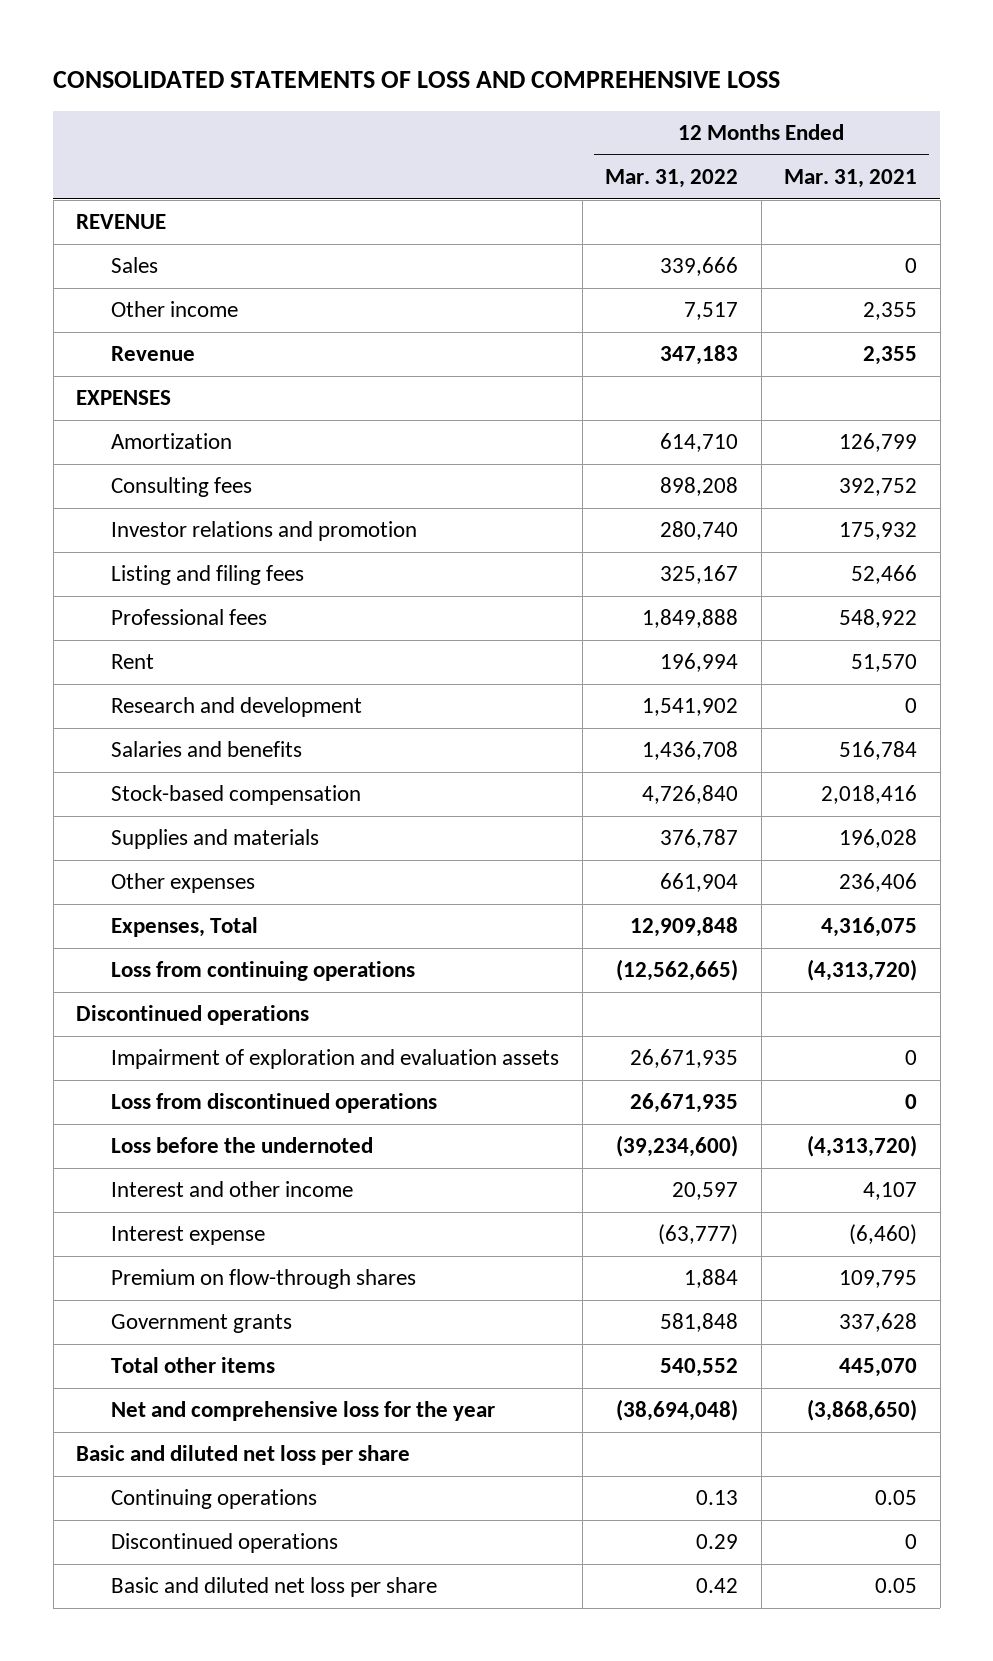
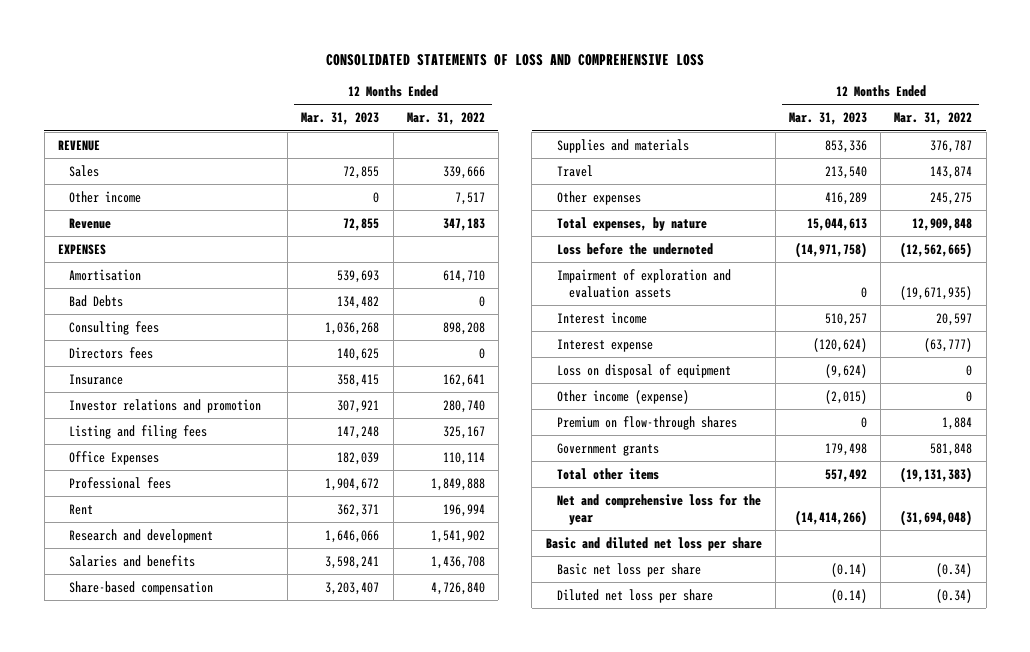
- | 12 Months Ended Mar. 31, 2022 | 12 Months Ended Mar. 31, 2021
+ | 12 Months Ended Mar. 31, 2023 | 12 Months Ended Mar. 31, 2022
- Amortization | 614,710 | 126,799
+ Amortisation | 539,693 | 614,710
+ Bad Debts | 134,482 | 0
+ Directors fees | 140,625 | 0
+ Insurance | 358,415 | 162,641
+ Office Expenses | 182,039 | 110,114
- Stock-based compensation | 4,726,840 | 2,018,416
+ Share-based compensation | 3,203,407 | 4,726,840
- Other expenses | 661,904 | 236,406
- Expenses, Total | 12,909,848 | 4,316,075
- Loss from continuing operations | (12,562,665) | (4,313,720)
- Discontinued operations
- Impairment of exploration and evaluation assets | 26,671,935 | 0
- Loss from discontinued operations | 26,671,935 | 0
- Loss before the undernoted | (39,234,600) | (4,313,720)
- Interest and other income | 20,597 | 4,107
+ Travel | 213,540 | 143,874
+ Other expenses | 416,289 | 245,275
+ Total expenses, by nature | 15,044,613 | 12,909,848
+ Loss before the undernoted | (14,971,758) | (12,562,665)
+ Impairment of exploration and evaluation assets | 0 | (19,671,935)
+ Interest income | 510,257 | 20,597
+ Loss on disposal of equipment | (9,624) | 0
+ Other income (expense) | (2,015) | 0
- Total other items | 540,552 | 445,070
- Net and comprehensive loss for the year | (38,694,048) | (3,868,650)
+ Total other items | 557,492 | (19,131,383)
+ Net and comprehensive loss for the year | (14,414,266) | (31,694,048)
- Continuing operations | 0.13 | 0.05
- Discontinued operations | 0.29 | 0
- Basic and diluted net loss per share | 0.42 | 0.05
+ Basic net loss per share | (0.14) | (0.34)
+ Diluted net loss per share | (0.14) | (0.34)

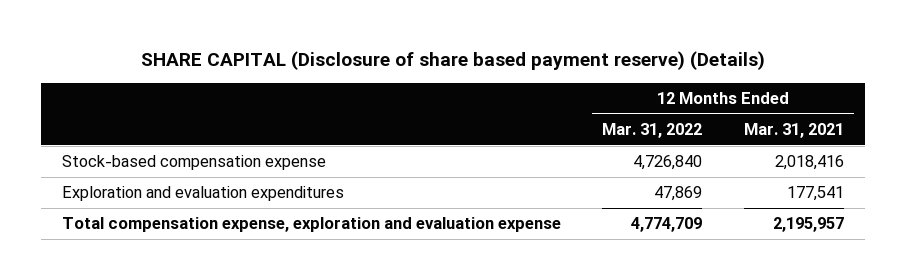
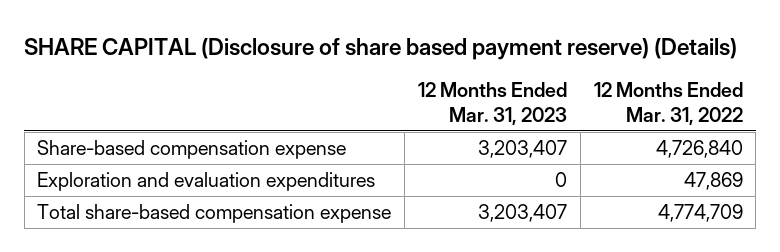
- | 12 Months Ended Mar. 31, 2022 | 12 Months Ended Mar. 31, 2021
+ | 12 Months Ended Mar. 31, 2023 | 12 Months Ended Mar. 31, 2022
- Stock-based compensation expense | 4,726,840 | 2,018,416
+ Share-based compensation expense | 3,203,407 | 4,726,840
- Total compensation expense, exploration and evaluation expense | 4,774,709 | 2,195,957
+ Total share-based compensation expense | 3,203,407 | 4,774,709

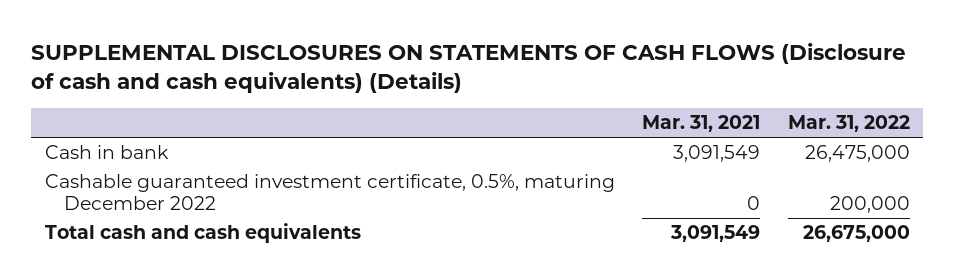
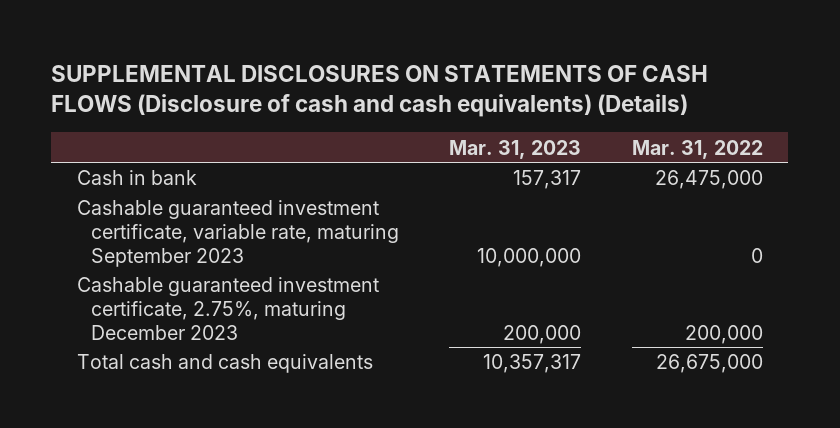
- | Mar. 31, 2021 | Mar. 31, 2022
+ | Mar. 31, 2023 | Mar. 31, 2022
- Cashable guaranteed investment certificate, 0.5%, maturing December 2022 | 0 | 200,000
+ Cashable guaranteed investment certificate, variable rate, maturing September 2023 | 10,000,000 | 0
+ Cashable guaranteed investment certificate, 2.75%, maturing December 2023 | 200,000 | 200,000

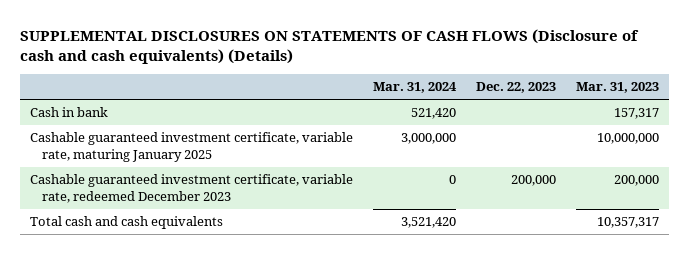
- | Mar. 31, 2023 | Mar. 31, 2022
+ | Mar. 31, 2024 | Dec. 22, 2023 | Mar. 31, 2023
- Cashable guaranteed investment certificate, variable rate, maturing September 2023 | 10,000,000 | 0
- Cashable guaranteed investment certificate, 2.75%, maturing December 2023 | 200,000 | 200,000
+ Cashable guaranteed investment certificate, variable rate, maturing January 2025 | 3,000,000 | | 10,000,000
+ Cashable guaranteed investment certificate, variable rate, redeemed December 2023 | 0 | 200,000 | 200,000

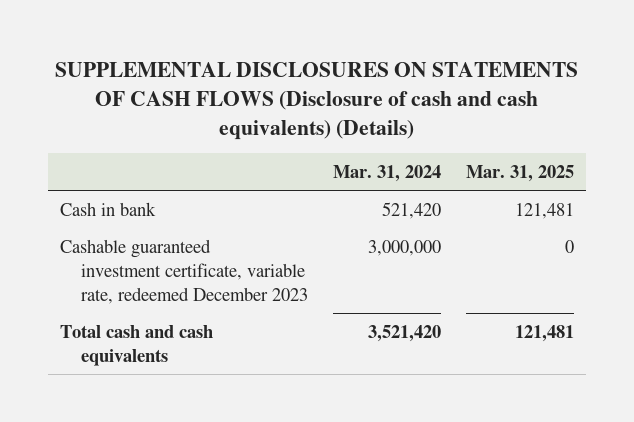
- | Mar. 31, 2024 | Dec. 22, 2023 | Mar. 31, 2023
+ | Mar. 31, 2024 | Mar. 31, 2025
- Cashable guaranteed investment certificate, variable rate, maturing January 2025 | 3,000,000 | | 10,000,000
- Cashable guaranteed investment certificate, variable rate, redeemed December 2023 | 0 | 200,000 | 200,000
+ Cashable guaranteed investment certificate, variable rate, redeemed December 2023 | 3,000,000 | 0

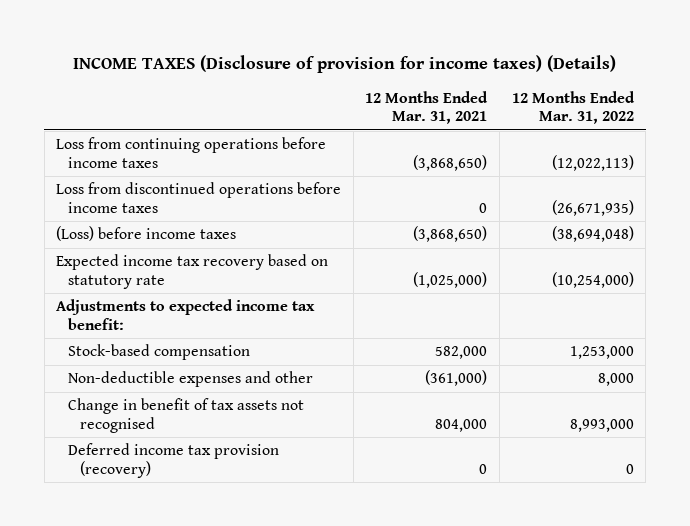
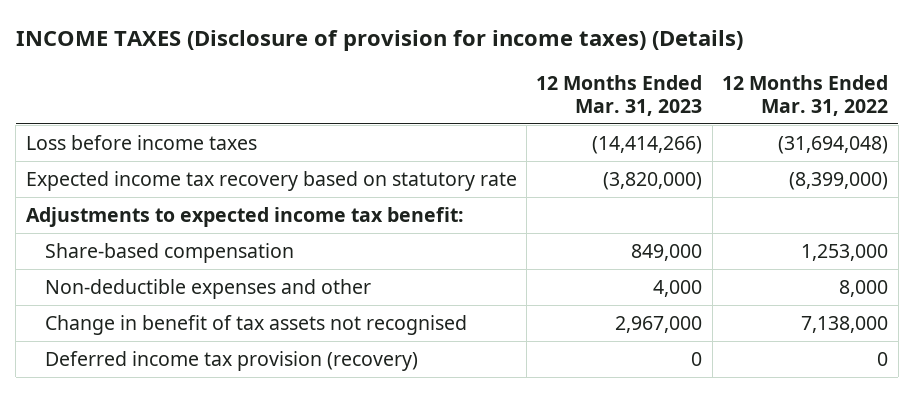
- | 12 Months Ended Mar. 31, 2021 | 12 Months Ended Mar. 31, 2022
+ | 12 Months Ended Mar. 31, 2023 | 12 Months Ended Mar. 31, 2022
- Loss from continuing operations before income taxes | (3,868,650) | (12,022,113)
- Loss from discontinued operations before income taxes | 0 | (26,671,935)
- (Loss) before income taxes | (3,868,650) | (38,694,048)
- Expected income tax recovery based on statutory rate | (1,025,000) | (10,254,000)
+ Loss before income taxes | (14,414,266) | (31,694,048)
+ Expected income tax recovery based on statutory rate | (3,820,000) | (8,399,000)
- Stock-based compensation | 582,000 | 1,253,000
+ Share-based compensation | 849,000 | 1,253,000
- Change in benefit of tax assets not recognised | 804,000 | 8,993,000
+ Change in benefit of tax assets not recognised | 2,967,000 | 7,138,000

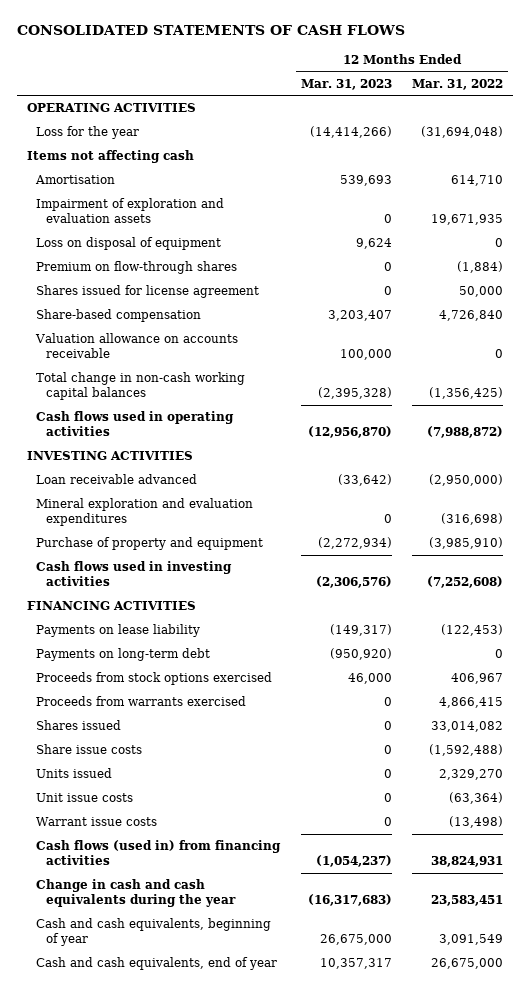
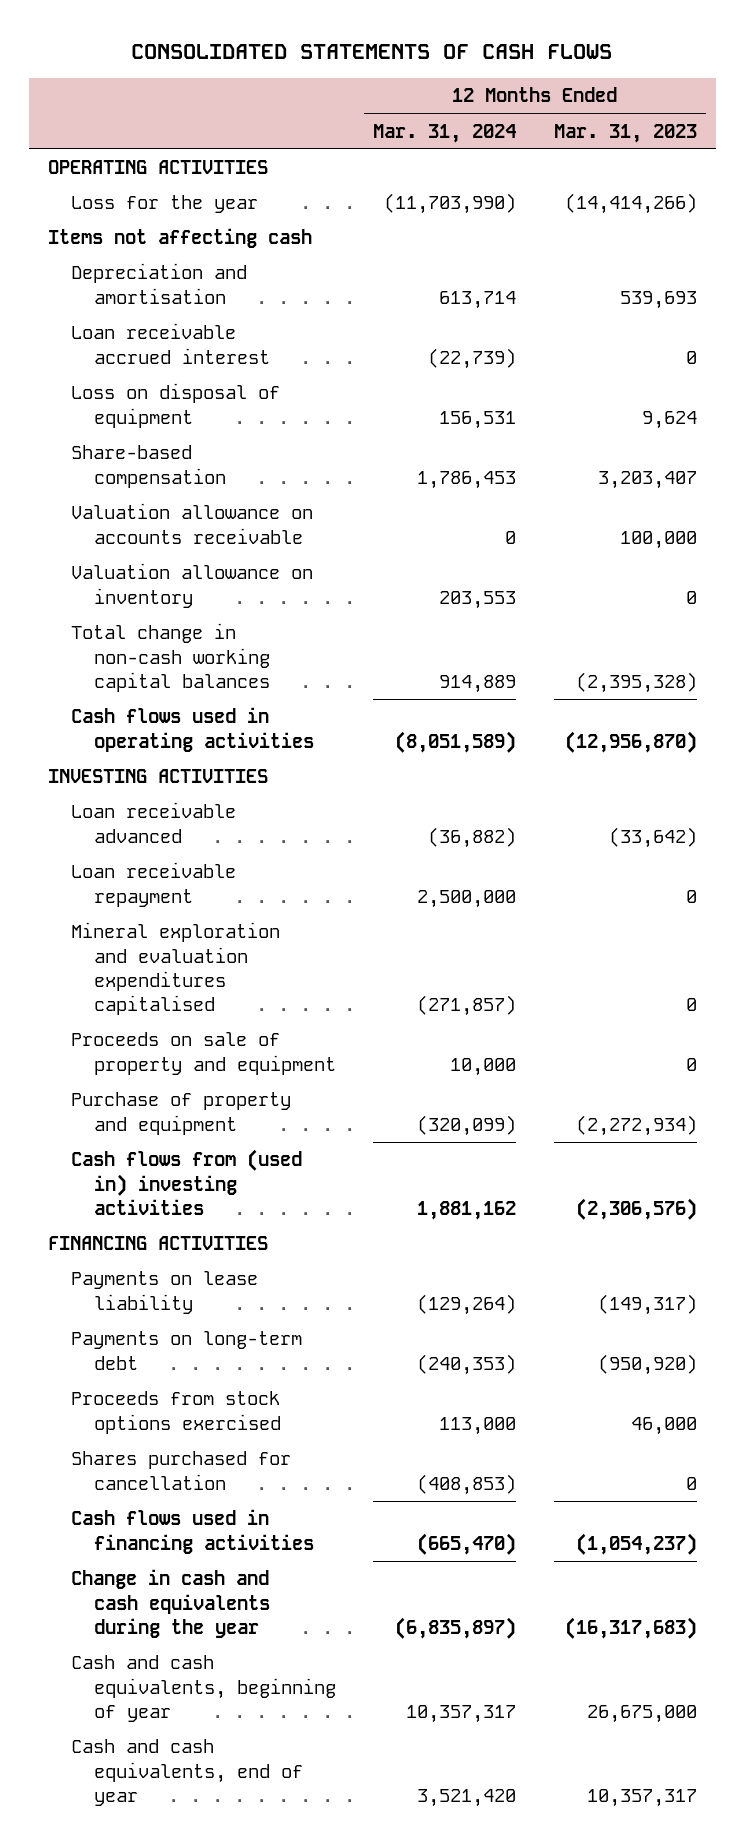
- | 12 Months Ended Mar. 31, 2023 | 12 Months Ended Mar. 31, 2022
+ | 12 Months Ended Mar. 31, 2024 | 12 Months Ended Mar. 31, 2023
- Amortisation | 539,693 | 614,710
- Impairment of exploration and evaluation assets | 0 | 19,671,935
+ Depreciation and amortisation | 613,714 | 539,693
+ Loan receivable accrued interest | (22,739) | 0
- Premium on flow-through shares | 0 | (1,884)
- Shares issued for license agreement | 0 | 50,000
+ Valuation allowance on inventory | 203,553 | 0
- Mineral exploration and evaluation expenditures | 0 | (316,698)
+ Loan receivable repayment | 2,500,000 | 0
+ Mineral exploration and evaluation expenditures capitalised | (271,857) | 0
+ Proceeds on sale of property and equipment | 10,000 | 0
- Cash flows used in investing activities | (2,306,576) | (7,252,608)
+ Cash flows from (used in) investing activities | 1,881,162 | (2,306,576)
- Proceeds from warrants exercised | 0 | 4,866,415
- Shares issued | 0 | 33,014,082
- Share issue costs | 0 | (1,592,488)
- Units issued | 0 | 2,329,270
- Unit issue costs | 0 | (63,364)
- Warrant issue costs | 0 | (13,498)
- Cash flows (used in) from financing activities | (1,054,237) | 38,824,931
+ Shares purchased for cancellation | (408,853) | 0
+ Cash flows used in financing activities | (665,470) | (1,054,237)

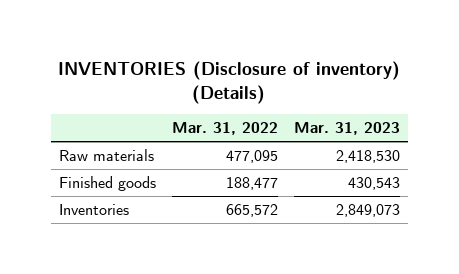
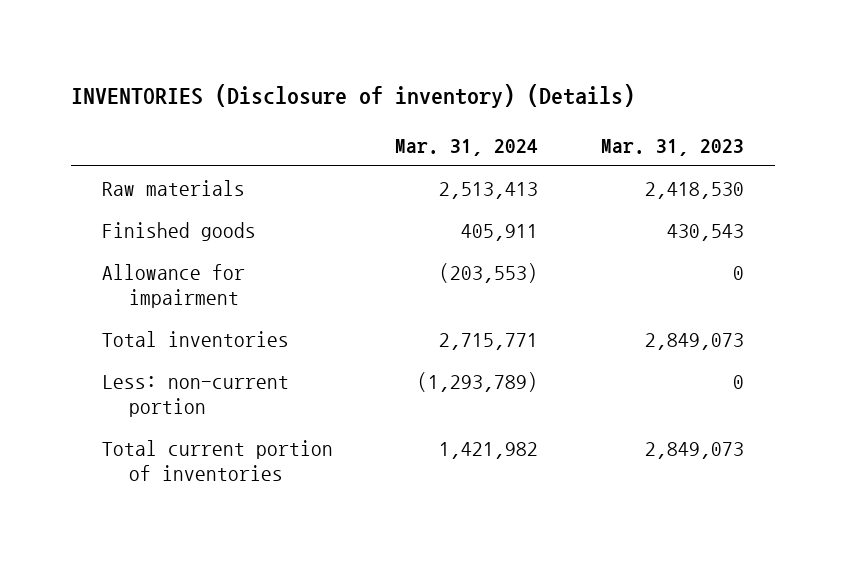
- | Mar. 31, 2022 | Mar. 31, 2023
+ | Mar. 31, 2024 | Mar. 31, 2023
- Inventories | 665,572 | 2,849,073
+ Allowance for impairment | (203,553) | 0
+ Total inventories | 2,715,771 | 2,849,073
+ Less: non-current portion | (1,293,789) | 0
+ Total current portion of inventories | 1,421,982 | 2,849,073

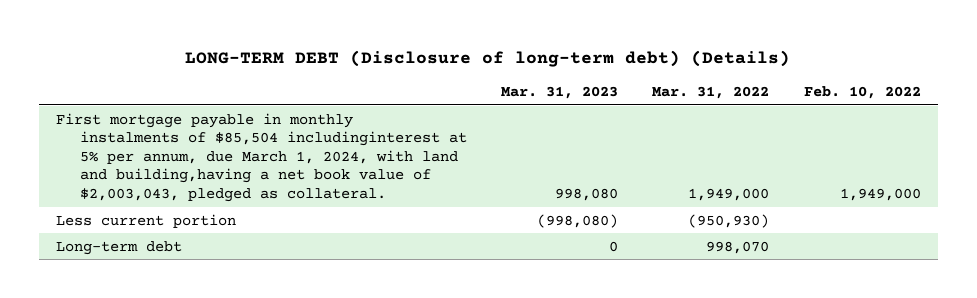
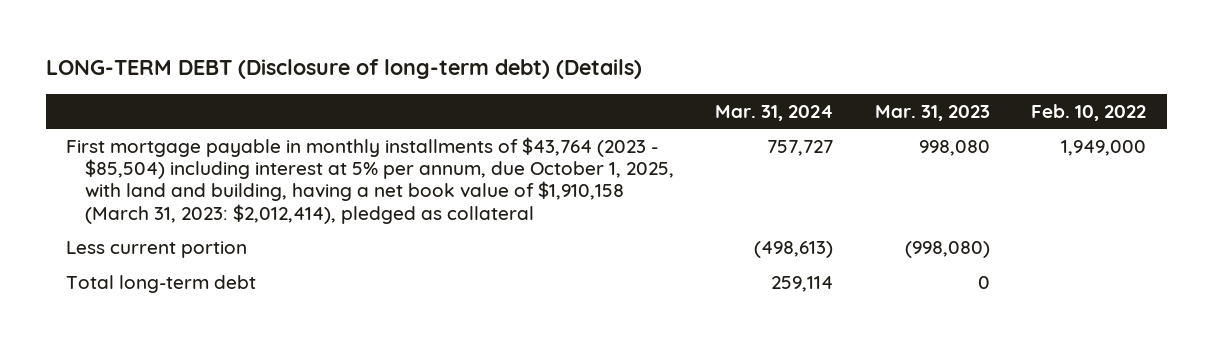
- | Mar. 31, 2023 | Mar. 31, 2022 | Feb. 10, 2022
+ | Mar. 31, 2024 | Mar. 31, 2023 | Feb. 10, 2022
- First mortgage payable in monthly instalments of $85,504 includinginterest at 5% per annum, due March 1, 2024, with land and building,having a net book value of $2,003,043, pledged as collateral. | 998,080 | 1,949,000 | 1,949,000
+ First mortgage payable in monthly installments of $43,764 (2023 - $85,504) including interest at 5% per annum, due October 1, 2025, with land and building, having a net book value of $1,910,158 (March 31, 2023: $2,012,414), pledged as collateral | 757,727 | 998,080 | 1,949,000
- Long-term debt | 0 | 998,070 |
+ Total long-term debt | 259,114 | 0 |

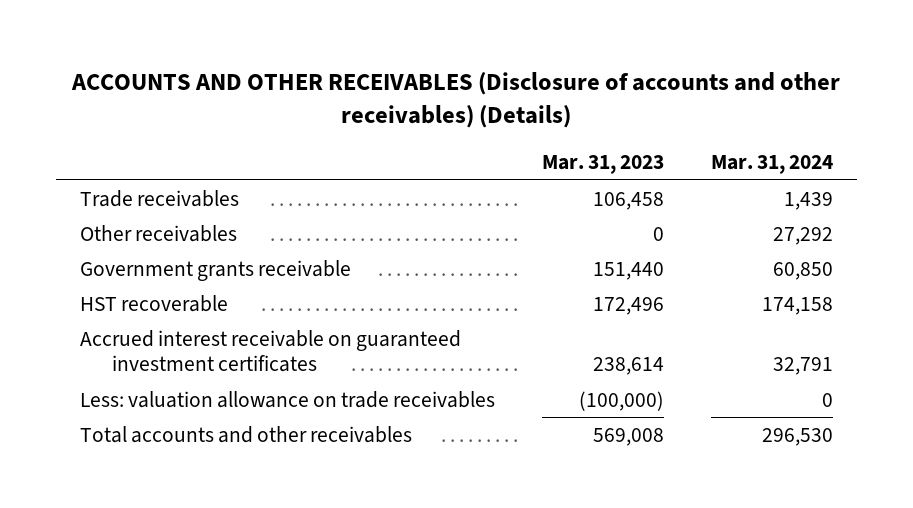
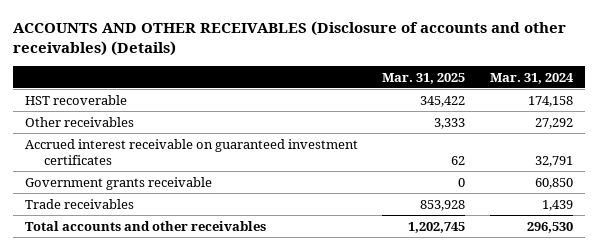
- | Mar. 31, 2023 | Mar. 31, 2024
+ | Mar. 31, 2025 | Mar. 31, 2024
moved down: Other receivables | 3,333 | 27,292
- Less: valuation allowance on trade receivables | (100,000) | 0
moved down: Government grants receivable | 0 | 60,850
moved down: Trade receivables | 853,928 | 1,439

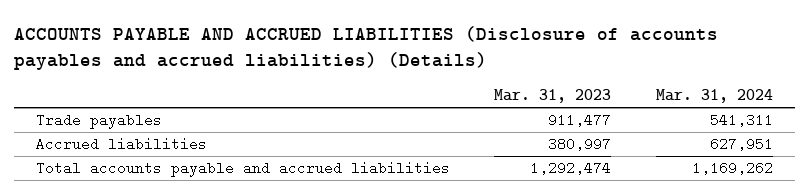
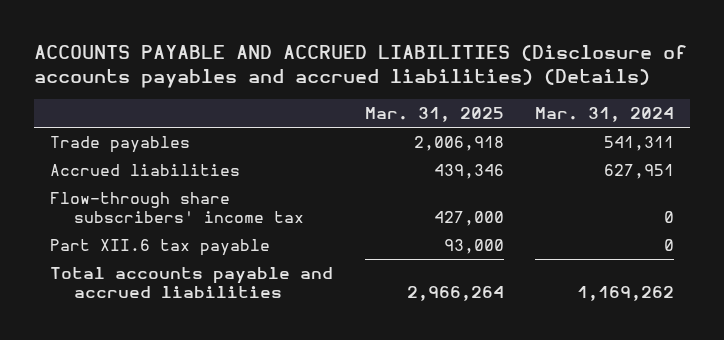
- | Mar. 31, 2023 | Mar. 31, 2024
+ | Mar. 31, 2025 | Mar. 31, 2024
+ Flow-through share subscribers' income tax | 427,000 | 0
+ Part XII.6 tax payable | 93,000 | 0

